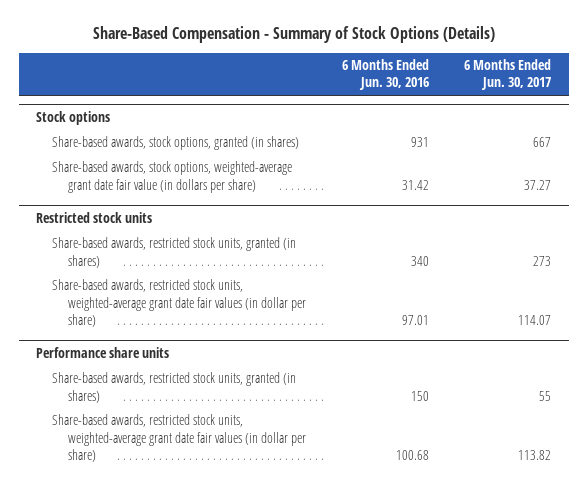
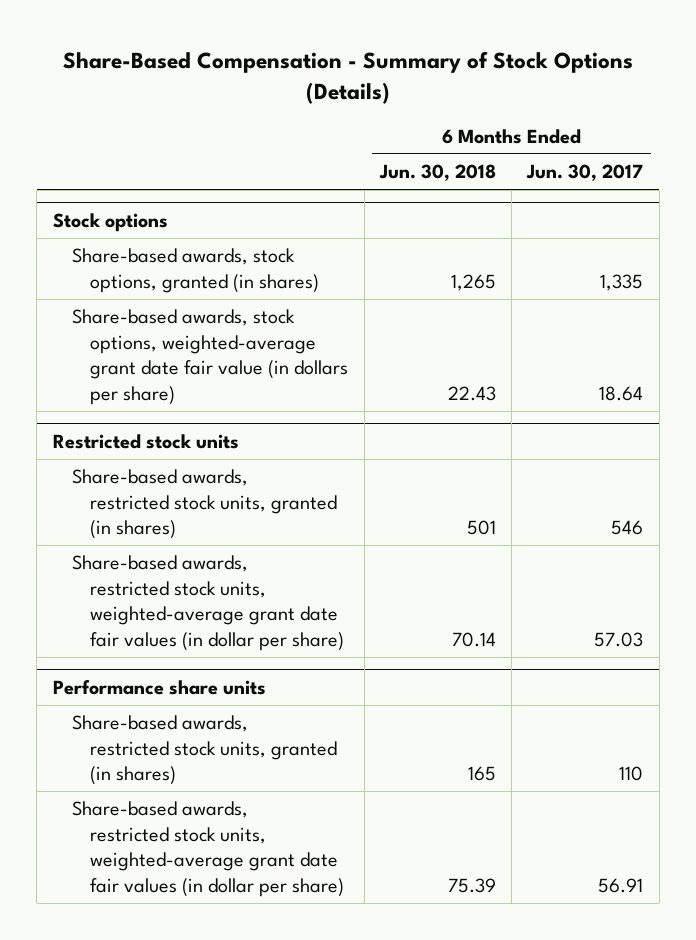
- | 6 Months Ended Jun. 30, 2016 | 6 Months Ended Jun. 30, 2017
+ | 6 Months Ended Jun. 30, 2018 | 6 Months Ended Jun. 30, 2017
@ Stock options
- Share-based awards, stock options, granted (in shares) | 931 | 667
- Share-based awards, stock options, weighted-average grant date fair value (in dollars per share) | 31.42 | 37.27
+ Share-based awards, stock options, granted (in shares) | 1,265 | 1,335
+ Share-based awards, stock options, weighted-average grant date fair value (in dollars per share) | 22.43 | 18.64
@ Restricted stock units
- Share-based awards, restricted stock units, granted (in shares) | 340 | 273
- Share-based awards, restricted stock units, weighted-average grant date fair values (in dollar per share) | 97.01 | 114.07
+ Share-based awards, restricted stock units, granted (in shares) | 501 | 546
+ Share-based awards, restricted stock units, weighted-average grant date fair values (in dollar per share) | 70.14 | 57.03
@ Performance share units
- Share-based awards, restricted stock units, granted (in shares) | 150 | 55
- Share-based awards, restricted stock units, weighted-average grant date fair values (in dollar per share) | 100.68 | 113.82
+ Share-based awards, restricted stock units, granted (in shares) | 165 | 110
+ Share-based awards, restricted stock units, weighted-average grant date fair values (in dollar per share) | 75.39 | 56.91

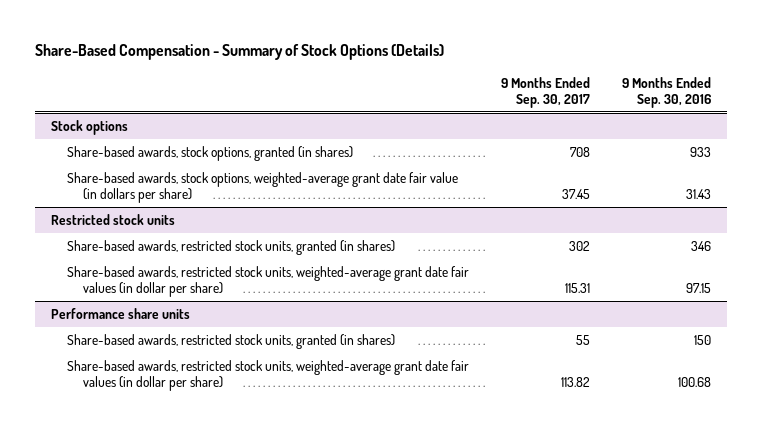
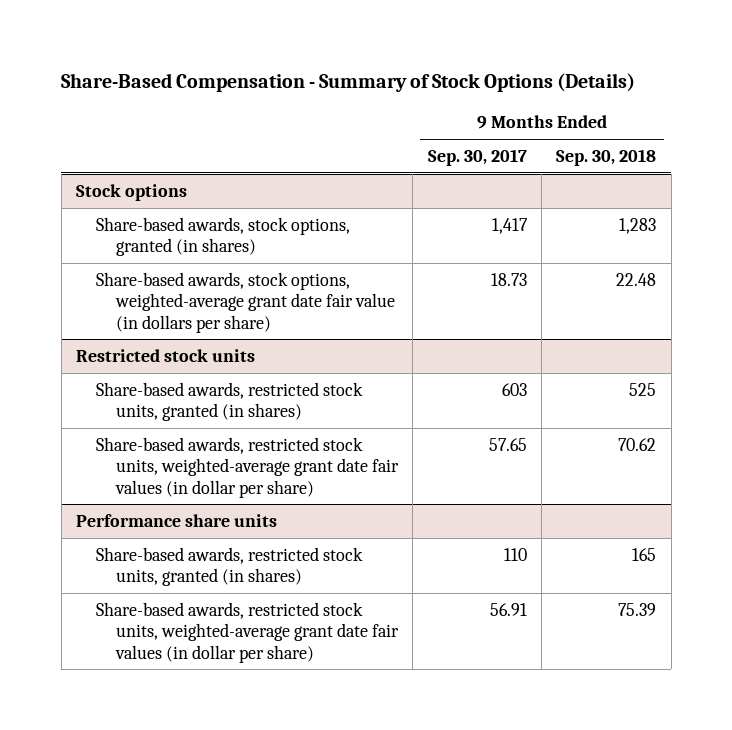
- | 9 Months Ended Sep. 30, 2017 | 9 Months Ended Sep. 30, 2016
+ | 9 Months Ended Sep. 30, 2017 | 9 Months Ended Sep. 30, 2018
@ Stock options
- Share-based awards, stock options, granted (in shares) | 708 | 933
- Share-based awards, stock options, weighted-average grant date fair value (in dollars per share) | 37.45 | 31.43
+ Share-based awards, stock options, granted (in shares) | 1,417 | 1,283
+ Share-based awards, stock options, weighted-average grant date fair value (in dollars per share) | 18.73 | 22.48
@ Restricted stock units
- Share-based awards, restricted stock units, granted (in shares) | 302 | 346
- Share-based awards, restricted stock units, weighted-average grant date fair values (in dollar per share) | 115.31 | 97.15
+ Share-based awards, restricted stock units, granted (in shares) | 603 | 525
+ Share-based awards, restricted stock units, weighted-average grant date fair values (in dollar per share) | 57.65 | 70.62
@ Performance share units
- Share-based awards, restricted stock units, granted (in shares) | 55 | 150
- Share-based awards, restricted stock units, weighted-average grant date fair values (in dollar per share) | 113.82 | 100.68
+ Share-based awards, restricted stock units, granted (in shares) | 110 | 165
+ Share-based awards, restricted stock units, weighted-average grant date fair values (in dollar per share) | 56.91 | 75.39

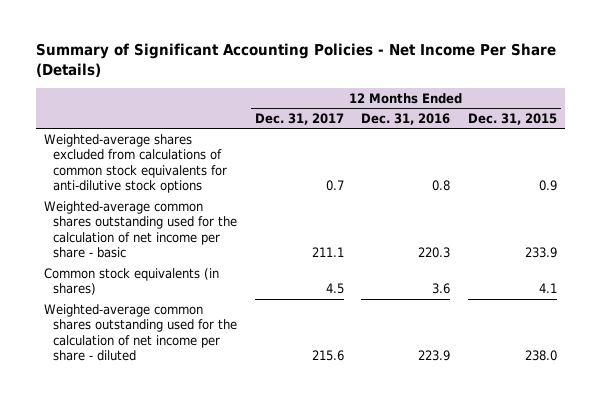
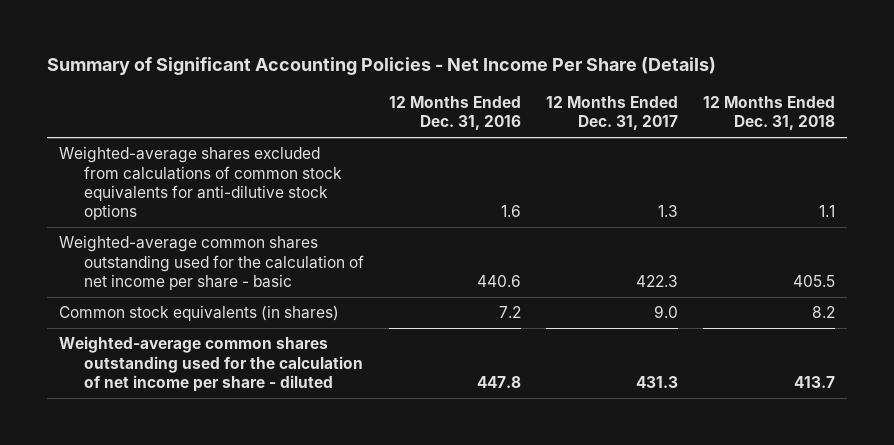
- | 12 Months Ended Dec. 31, 2017 | 12 Months Ended Dec. 31, 2016 | 12 Months Ended Dec. 31, 2015
+ | 12 Months Ended Dec. 31, 2016 | 12 Months Ended Dec. 31, 2017 | 12 Months Ended Dec. 31, 2018
- Weighted-average shares excluded from calculations of common stock equivalents for anti-dilutive stock options | 0.7 | 0.8 | 0.9
- Weighted-average common shares outstanding used for the calculation of net income per share - basic | 211.1 | 220.3 | 233.9
- Common stock equivalents (in shares) | 4.5 | 3.6 | 4.1
- Weighted-average common shares outstanding used for the calculation of net income per share - diluted | 215.6 | 223.9 | 238.0
+ Weighted-average shares excluded from calculations of common stock equivalents for anti-dilutive stock options | 1.6 | 1.3 | 1.1
+ Weighted-average common shares outstanding used for the calculation of net income per share - basic | 440.6 | 422.3 | 405.5
+ Common stock equivalents (in shares) | 7.2 | 9.0 | 8.2
+ Weighted-average common shares outstanding used for the calculation of net income per share - diluted | 447.8 | 431.3 | 413.7

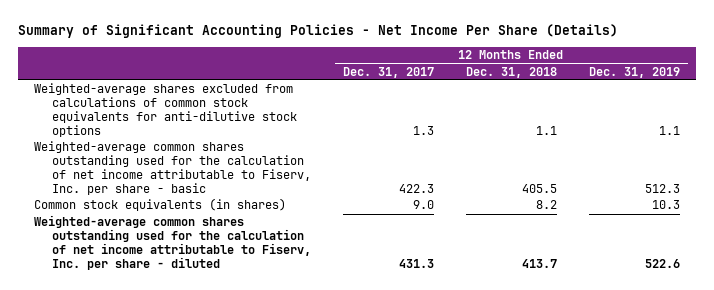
- | 12 Months Ended Dec. 31, 2016 | 12 Months Ended Dec. 31, 2017 | 12 Months Ended Dec. 31, 2018
+ | 12 Months Ended Dec. 31, 2017 | 12 Months Ended Dec. 31, 2018 | 12 Months Ended Dec. 31, 2019
- Weighted-average common shares outstanding used for the calculation of net income per share - basic | 440.6 | 422.3 | 405.5
+ Weighted-average common shares outstanding used for the calculation of net income attributable to Fiserv, Inc. per share - basic | 422.3 | 405.5 | 512.3
- Weighted-average common shares outstanding used for the calculation of net income per share - diluted | 447.8 | 431.3 | 413.7
+ Weighted-average common shares outstanding used for the calculation of net income attributable to Fiserv, Inc. per share - diluted | 431.3 | 413.7 | 522.6

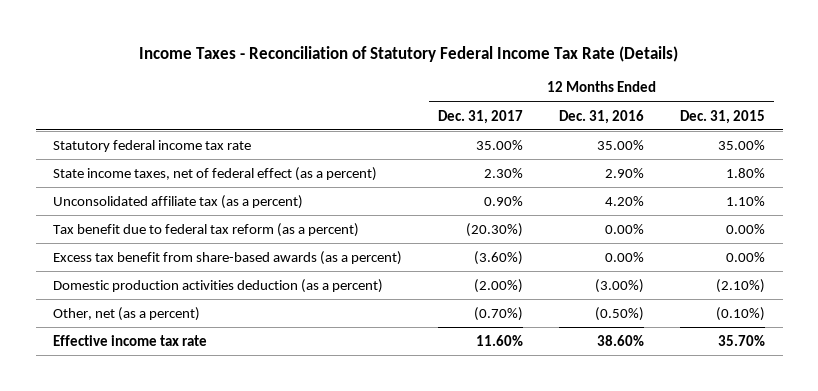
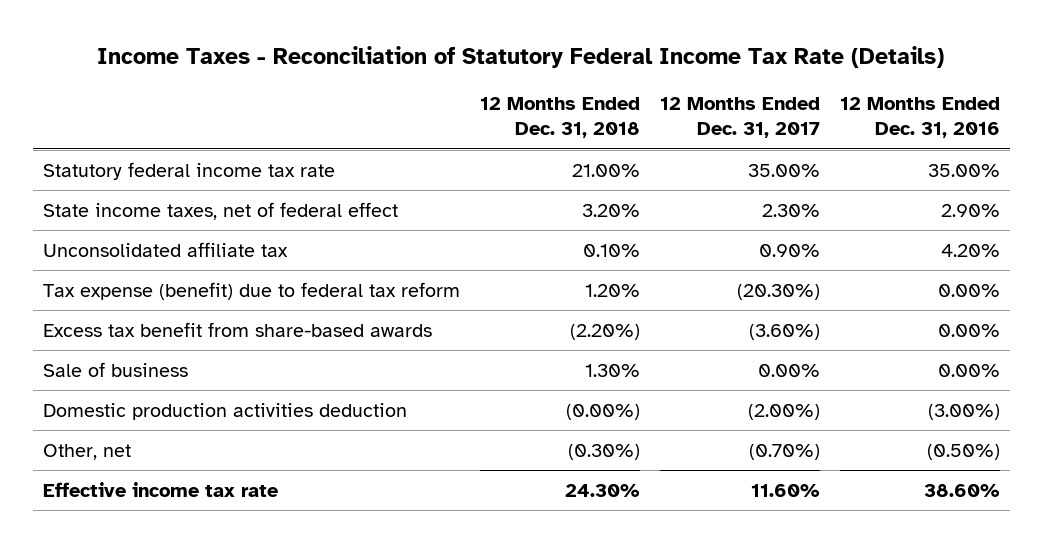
- | 12 Months Ended Dec. 31, 2017 | 12 Months Ended Dec. 31, 2016 | 12 Months Ended Dec. 31, 2015
+ | 12 Months Ended Dec. 31, 2018 | 12 Months Ended Dec. 31, 2017 | 12 Months Ended Dec. 31, 2016
- State income taxes, net of federal effect (as a percent) | 2.30% | 2.90% | 1.80%
- Unconsolidated affiliate tax (as a percent) | 0.90% | 4.20% | 1.10%
- Tax benefit due to federal tax reform (as a percent) | (20.30%) | 0.00% | 0.00%
- Excess tax benefit from share-based awards (as a percent) | (3.60%) | 0.00% | 0.00%
- Domestic production activities deduction (as a percent) | (2.00%) | (3.00%) | (2.10%)
- Other, net (as a percent) | (0.70%) | (0.50%) | (0.10%)
+ State income taxes, net of federal effect | 3.20% | 2.30% | 2.90%
+ Unconsolidated affiliate tax | 0.10% | 0.90% | 4.20%
+ Tax expense (benefit) due to federal tax reform | 1.20% | (20.30%) | 0.00%
+ Excess tax benefit from share-based awards | (2.20%) | (3.60%) | 0.00%
+ Sale of business | 1.30% | 0.00% | 0.00%
+ Domestic production activities deduction | (0.00%) | (2.00%) | (3.00%)
+ Other, net | (0.30%) | (0.70%) | (0.50%)

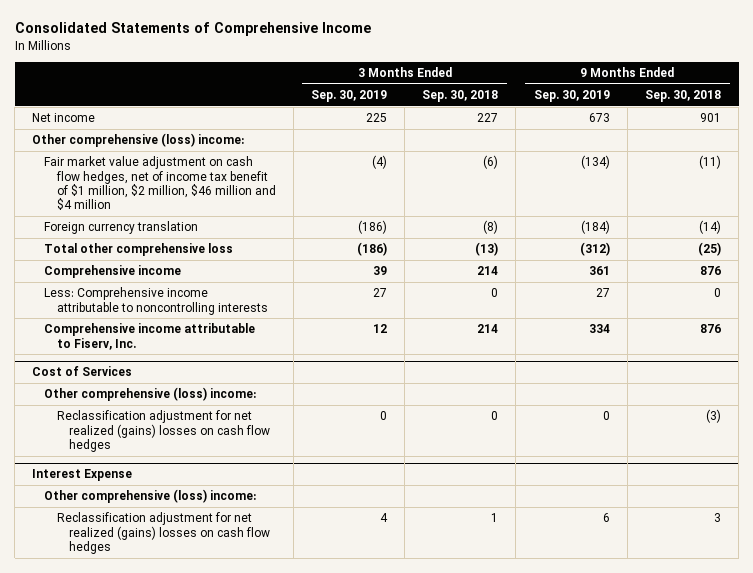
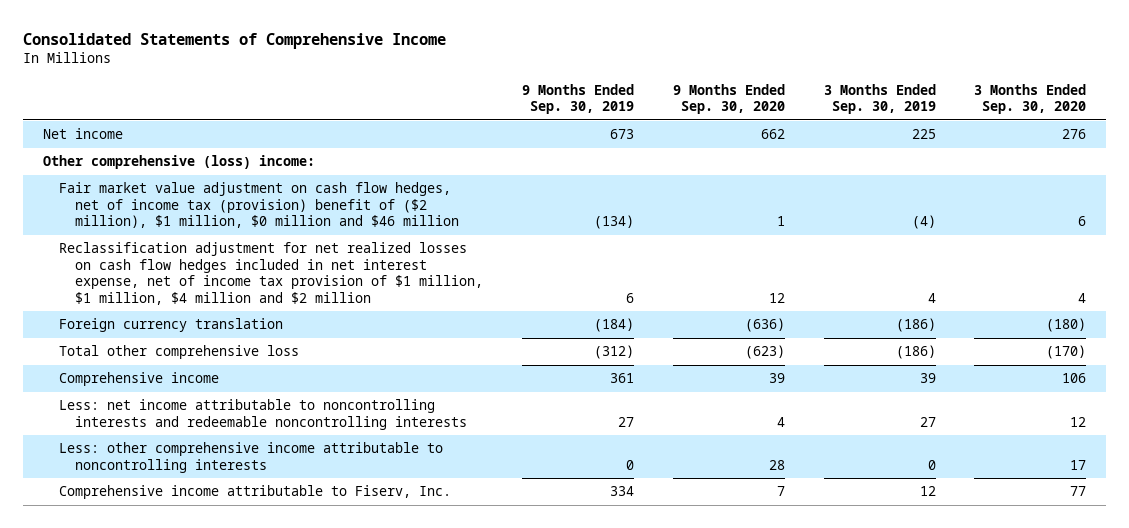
- | 3 Months Ended Sep. 30, 2019 | 3 Months Ended Sep. 30, 2018 | 9 Months Ended Sep. 30, 2019 | 9 Months Ended Sep. 30, 2018
+ | 9 Months Ended Sep. 30, 2019 | 9 Months Ended Sep. 30, 2020 | 3 Months Ended Sep. 30, 2019 | 3 Months Ended Sep. 30, 2020
- Fair market value adjustment on cash flow hedges, net of income tax benefit of $1 million, $2 million, $46 million and $4 million | (4) | (6) | (134) | (11)
+ Fair market value adjustment on cash flow hedges, net of income tax (provision) benefit of ($2 million), $1 million, $0 million and $46 million | (134) | 1 | (4) | 6
+ Reclassification adjustment for net realized losses on cash flow hedges included in net interest expense, net of income tax provision of $1 million, $1 million, $4 million and $2 million | 6 | 12 | 4 | 4
- Less: Comprehensive income attributable to noncontrolling interests | 27 | 0 | 27 | 0
+ Less: net income attributable to noncontrolling interests and redeemable noncontrolling interests | 27 | 4 | 27 | 12
+ Less: other comprehensive income attributable to noncontrolling interests | 0 | 28 | 0 | 17
- Cost of Services
- Other comprehensive (loss) income:
- Reclassification adjustment for net realized (gains) losses on cash flow hedges | 0 | 0 | 0 | (3)
- Interest Expense
- Other comprehensive (loss) income:
- Reclassification adjustment for net realized (gains) losses on cash flow hedges | 4 | 1 | 6 | 3

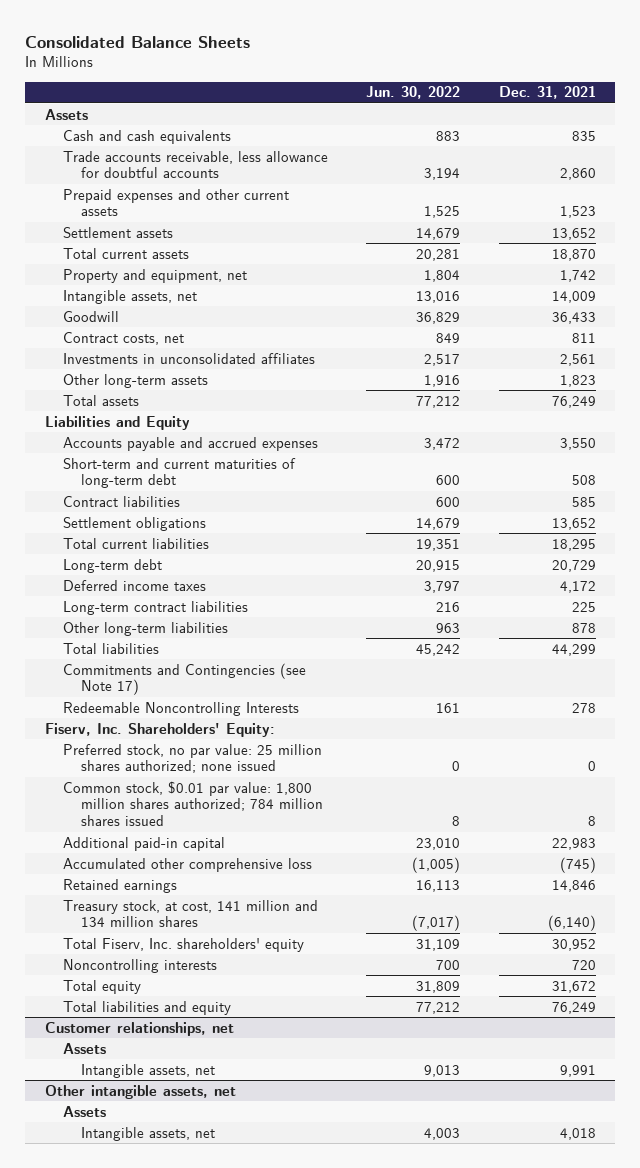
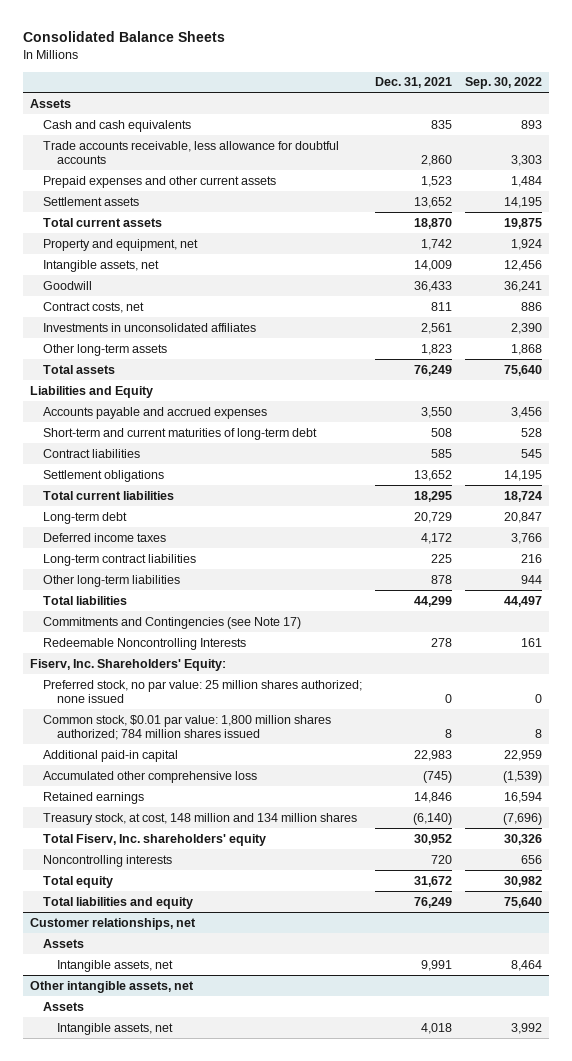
- | Jun. 30, 2022 | Dec. 31, 2021
+ | Dec. 31, 2021 | Sep. 30, 2022
- Treasury stock, at cost, 141 million and 134 million shares | (7,017) | (6,140)
+ Treasury stock, at cost, 148 million and 134 million shares | (6,140) | (7,696)

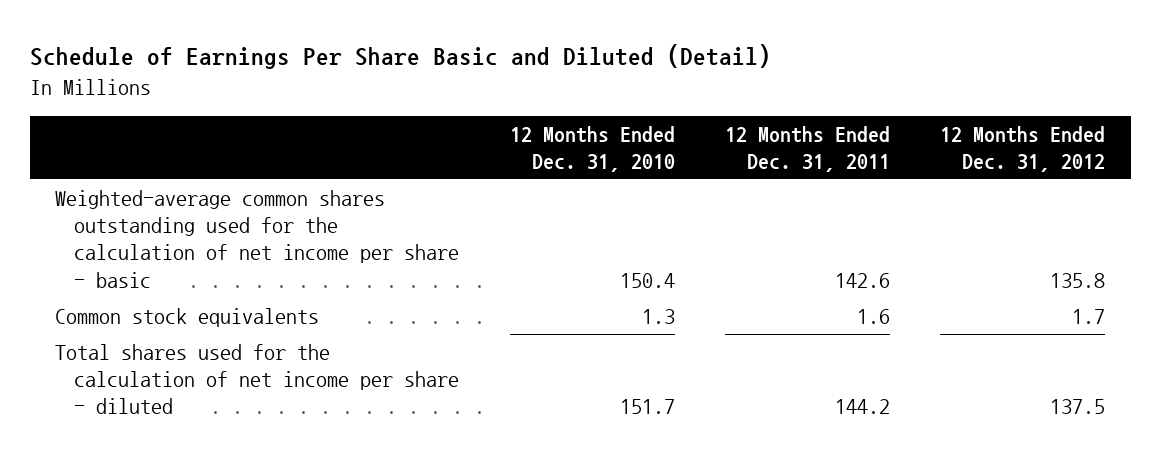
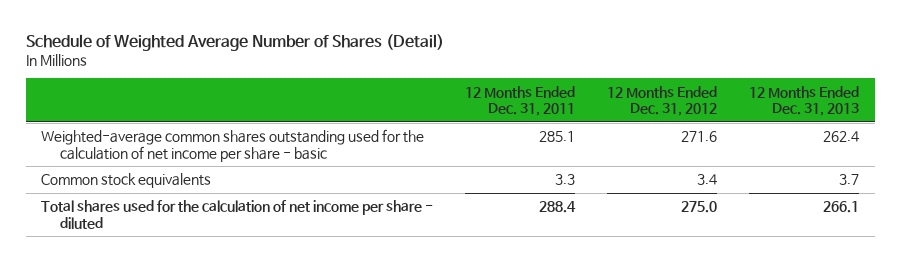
- Schedule of Earnings Per Share Basic and Diluted (Detail)
+ Schedule of Weighted Average Number of Shares (Detail)
- | 12 Months Ended Dec. 31, 2010 | 12 Months Ended Dec. 31, 2011 | 12 Months Ended Dec. 31, 2012
+ | 12 Months Ended Dec. 31, 2011 | 12 Months Ended Dec. 31, 2012 | 12 Months Ended Dec. 31, 2013
- Weighted-average common shares outstanding used for the calculation of net income per share - basic | 150.4 | 142.6 | 135.8
- Common stock equivalents | 1.3 | 1.6 | 1.7
- Total shares used for the calculation of net income per share - diluted | 151.7 | 144.2 | 137.5
+ Weighted-average common shares outstanding used for the calculation of net income per share - basic | 285.1 | 271.6 | 262.4
+ Common stock equivalents | 3.3 | 3.4 | 3.7
+ Total shares used for the calculation of net income per share - diluted | 288.4 | 275.0 | 266.1

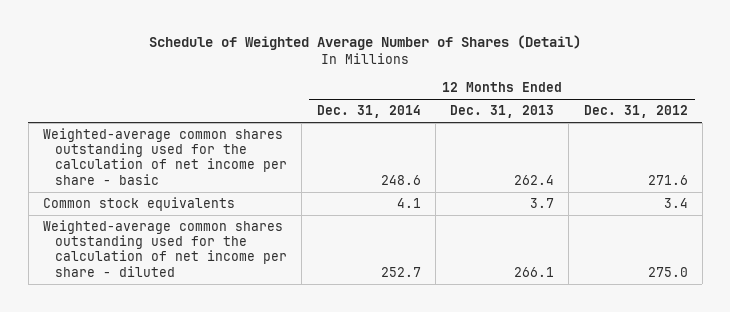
- | 12 Months Ended Dec. 31, 2011 | 12 Months Ended Dec. 31, 2012 | 12 Months Ended Dec. 31, 2013
+ | 12 Months Ended Dec. 31, 2014 | 12 Months Ended Dec. 31, 2013 | 12 Months Ended Dec. 31, 2012
- Total shares used for the calculation of net income per share - diluted | 288.4 | 275.0 | 266.1
+ Weighted-average common shares outstanding used for the calculation of net income per share - diluted | 252.7 | 266.1 | 275.0

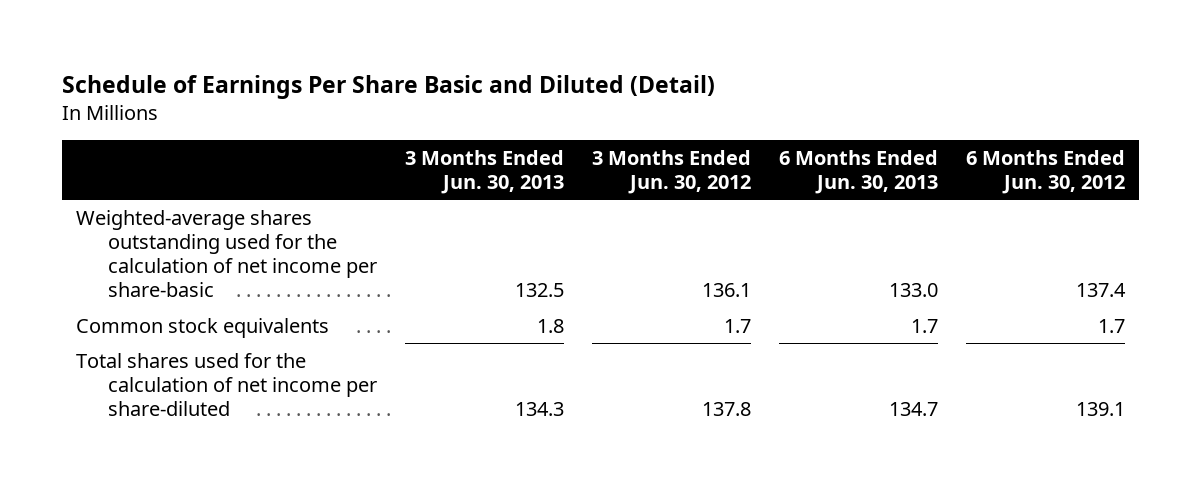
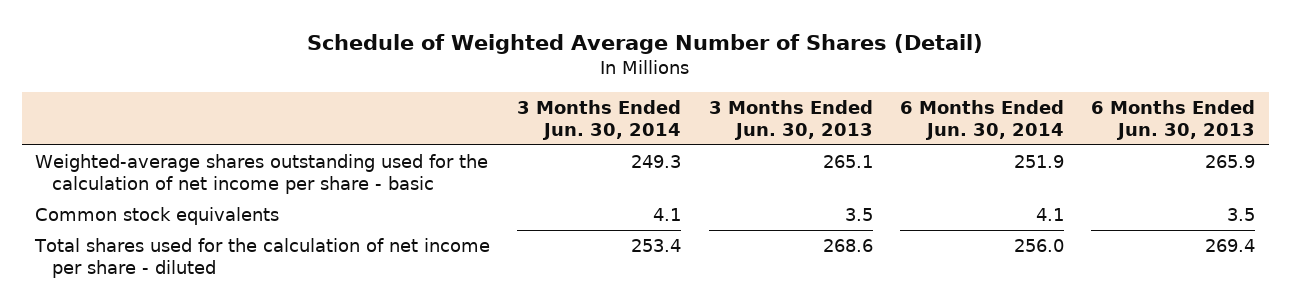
- Schedule of Earnings Per Share Basic and Diluted (Detail)
+ Schedule of Weighted Average Number of Shares (Detail)
- | 3 Months Ended Jun. 30, 2013 | 3 Months Ended Jun. 30, 2012 | 6 Months Ended Jun. 30, 2013 | 6 Months Ended Jun. 30, 2012
+ | 3 Months Ended Jun. 30, 2014 | 3 Months Ended Jun. 30, 2013 | 6 Months Ended Jun. 30, 2014 | 6 Months Ended Jun. 30, 2013
- Weighted-average shares outstanding used for the calculation of net income per share-basic | 132.5 | 136.1 | 133.0 | 137.4
- Common stock equivalents | 1.8 | 1.7 | 1.7 | 1.7
- Total shares used for the calculation of net income per share-diluted | 134.3 | 137.8 | 134.7 | 139.1
+ Weighted-average shares outstanding used for the calculation of net income per share - basic | 249.3 | 265.1 | 251.9 | 265.9
+ Common stock equivalents | 4.1 | 3.5 | 4.1 | 3.5
+ Total shares used for the calculation of net income per share - diluted | 253.4 | 268.6 | 256.0 | 269.4

